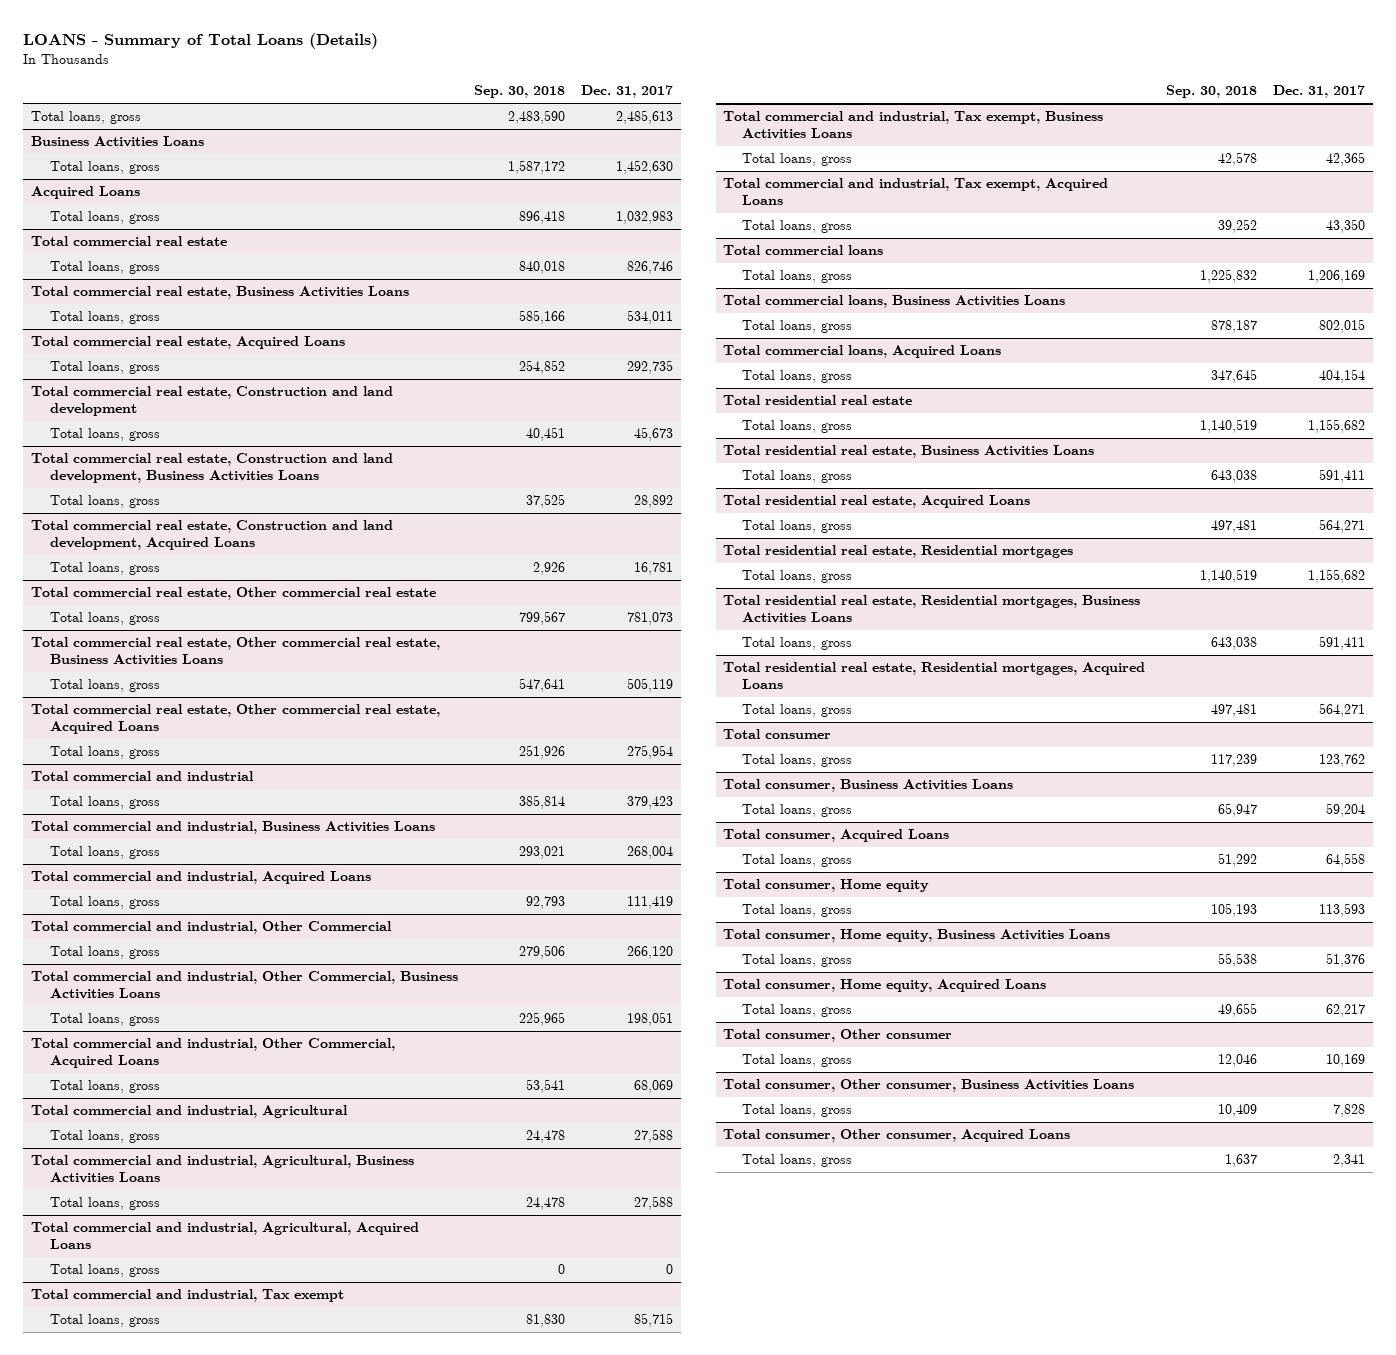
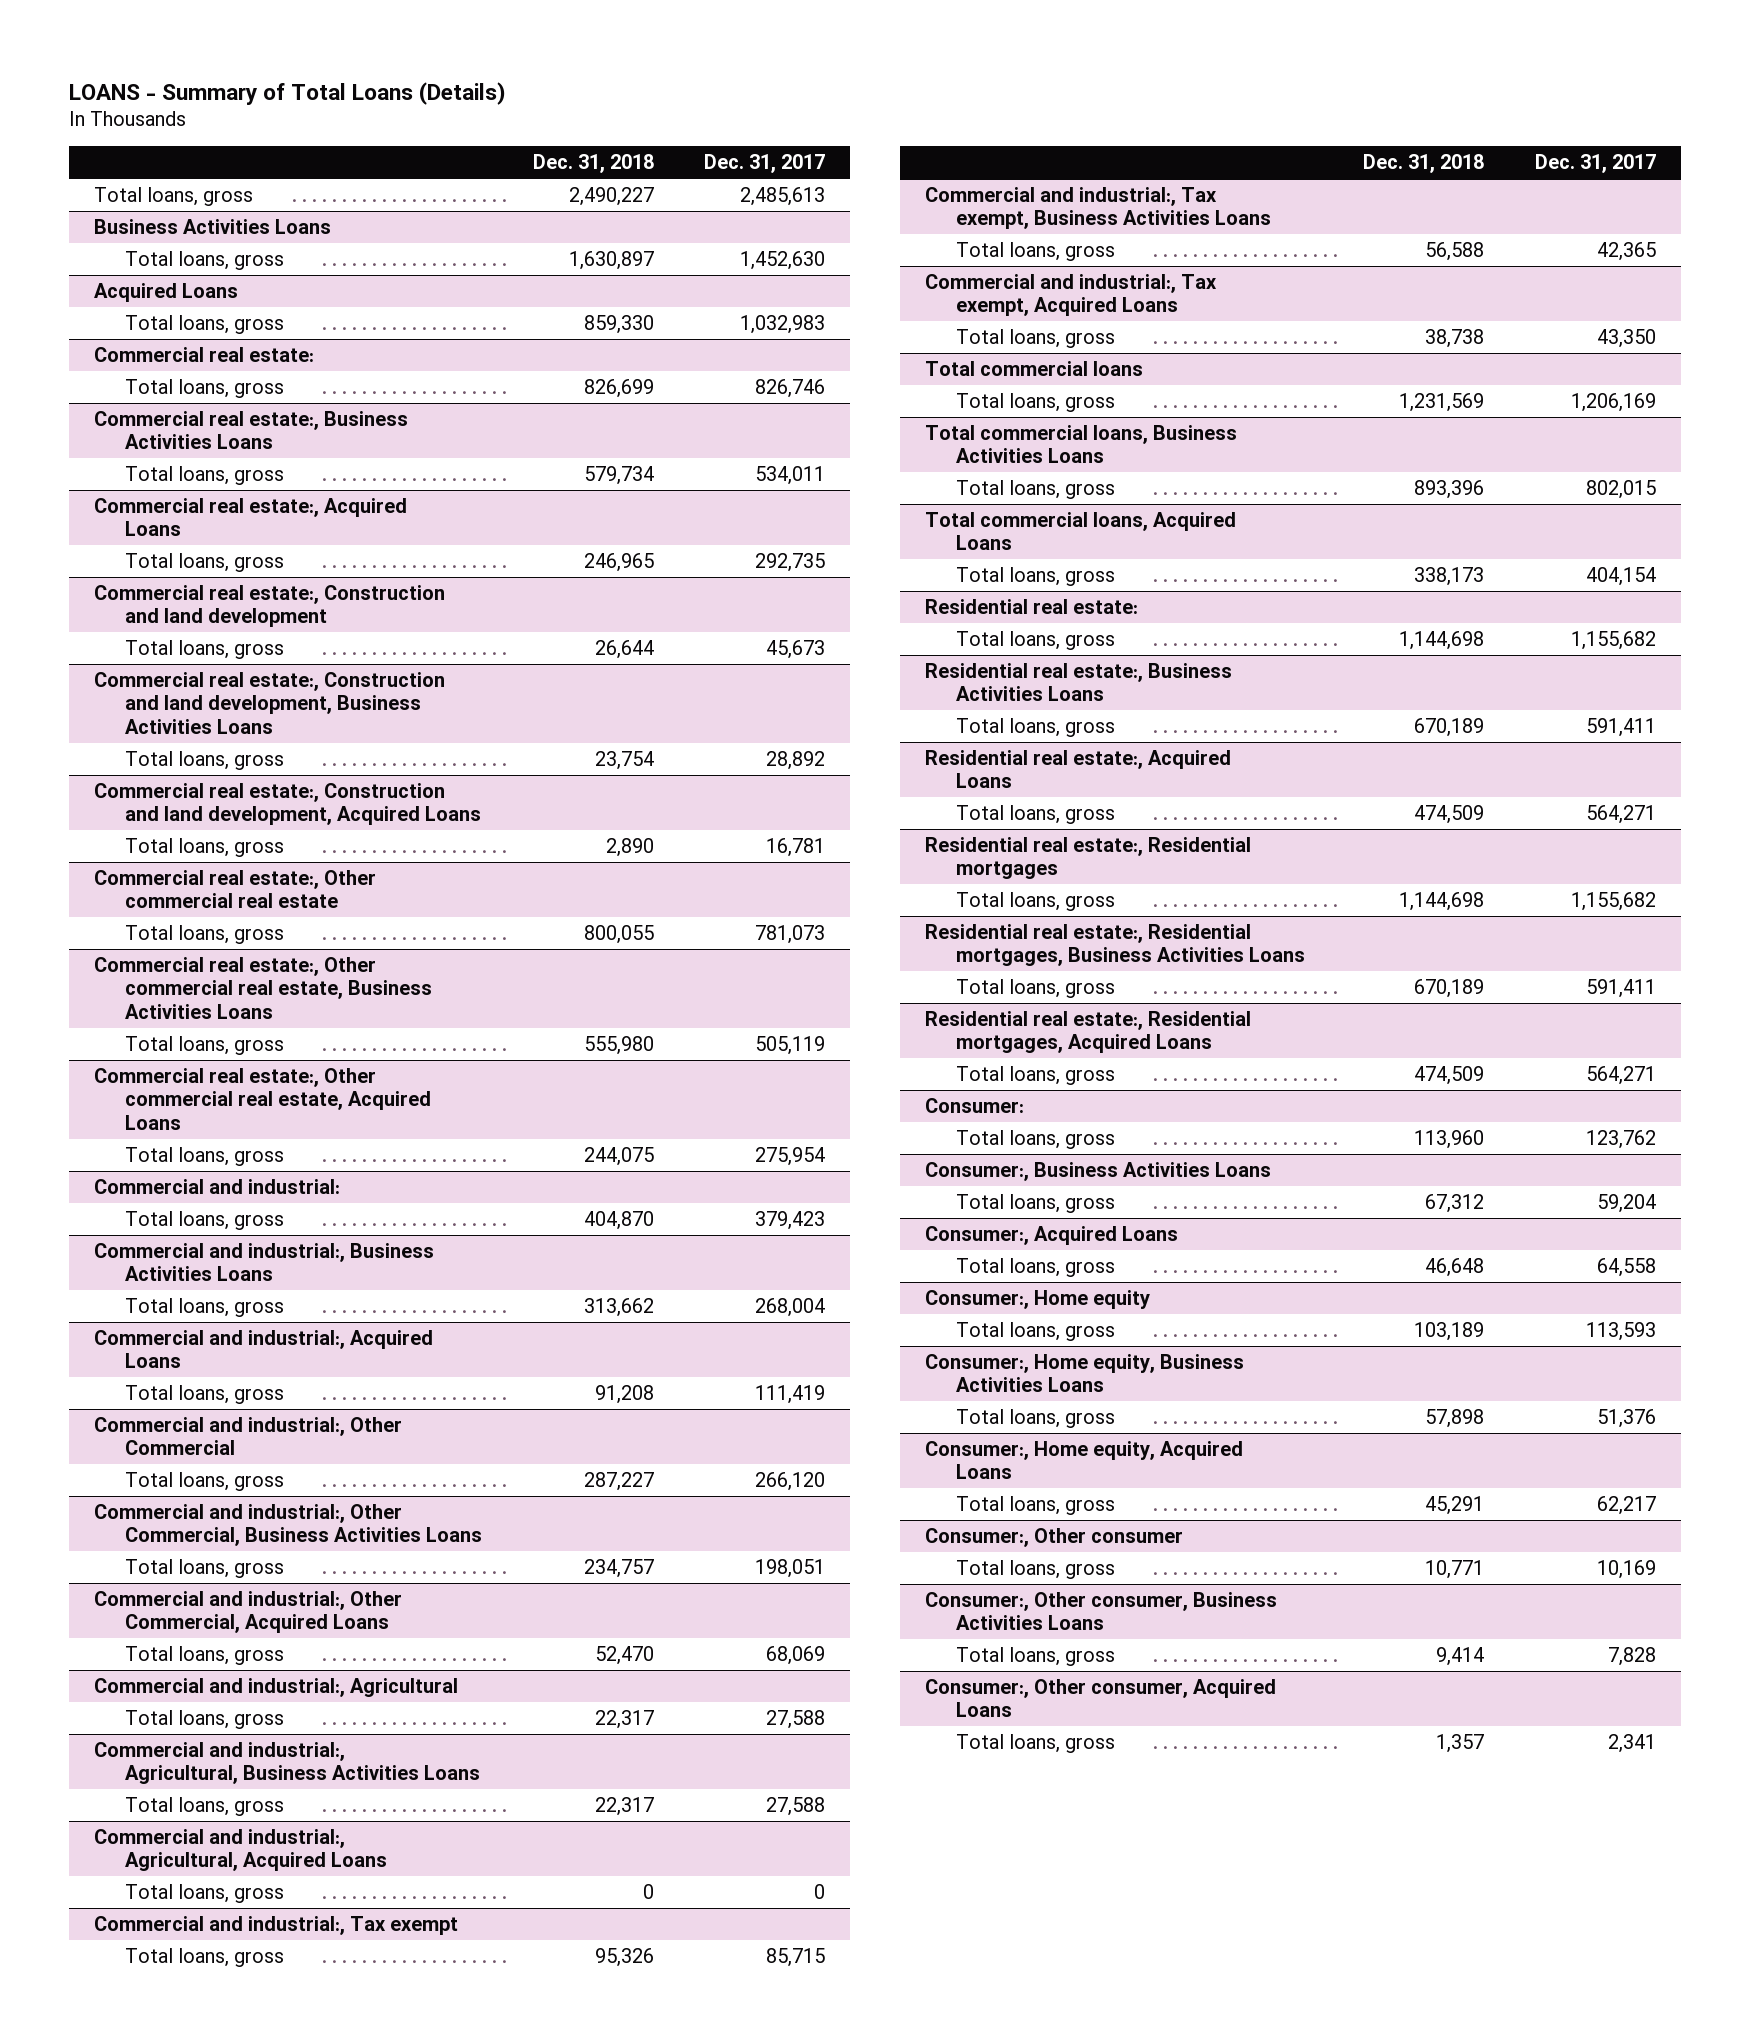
- | Sep. 30, 2018 | Dec. 31, 2017
+ | Dec. 31, 2018 | Dec. 31, 2017
- Total commercial real estate
+ Commercial real estate:
- Total commercial real estate, Business Activities Loans
+ Commercial real estate:, Business Activities Loans
- Total commercial real estate, Acquired Loans
+ Commercial real estate:, Acquired Loans
- Total commercial real estate, Construction and land development
+ Commercial real estate:, Construction and land development
- Total commercial real estate, Construction and land development, Business Activities Loans
+ Commercial real estate:, Construction and land development, Business Activities Loans
- Total commercial real estate, Construction and land development, Acquired Loans
+ Commercial real estate:, Construction and land development, Acquired Loans
- Total commercial real estate, Other commercial real estate
+ Commercial real estate:, Other commercial real estate
- Total commercial real estate, Other commercial real estate, Business Activities Loans
+ Commercial real estate:, Other commercial real estate, Business Activities Loans
- Total commercial real estate, Other commercial real estate, Acquired Loans
+ Commercial real estate:, Other commercial real estate, Acquired Loans
- Total commercial and industrial
+ Commercial and industrial:
- Total commercial and industrial, Business Activities Loans
+ Commercial and industrial:, Business Activities Loans
- Total commercial and industrial, Acquired Loans
+ Commercial and industrial:, Acquired Loans
- Total commercial and industrial, Other Commercial
+ Commercial and industrial:, Other Commercial
- Total commercial and industrial, Other Commercial, Business Activities Loans
+ Commercial and industrial:, Other Commercial, Business Activities Loans
- Total commercial and industrial, Other Commercial, Acquired Loans
+ Commercial and industrial:, Other Commercial, Acquired Loans
- Total commercial and industrial, Agricultural
+ Commercial and industrial:, Agricultural
- Total commercial and industrial, Agricultural, Business Activities Loans
+ Commercial and industrial:, Agricultural, Business Activities Loans
- Total commercial and industrial, Agricultural, Acquired Loans
+ Commercial and industrial:, Agricultural, Acquired Loans
- Total commercial and industrial, Tax exempt
+ Commercial and industrial:, Tax exempt
- Total commercial and industrial, Tax exempt, Business Activities Loans
+ Commercial and industrial:, Tax exempt, Business Activities Loans
- Total commercial and industrial, Tax exempt, Acquired Loans
+ Commercial and industrial:, Tax exempt, Acquired Loans
- Total residential real estate
+ Residential real estate:
- Total residential real estate, Business Activities Loans
+ Residential real estate:, Business Activities Loans
- Total residential real estate, Acquired Loans
+ Residential real estate:, Acquired Loans
- Total residential real estate, Residential mortgages
+ Residential real estate:, Residential mortgages
- Total residential real estate, Residential mortgages, Business Activities Loans
+ Residential real estate:, Residential mortgages, Business Activities Loans
- Total residential real estate, Residential mortgages, Acquired Loans
+ Residential real estate:, Residential mortgages, Acquired Loans
- Total consumer
+ Consumer:
- Total consumer, Business Activities Loans
+ Consumer:, Business Activities Loans
- Total consumer, Acquired Loans
+ Consumer:, Acquired Loans
- Total consumer, Home equity
+ Consumer:, Home equity
- Total consumer, Home equity, Business Activities Loans
+ Consumer:, Home equity, Business Activities Loans
- Total consumer, Home equity, Acquired Loans
+ Consumer:, Home equity, Acquired Loans
- Total consumer, Other consumer
+ Consumer:, Other consumer
- Total consumer, Other consumer, Business Activities Loans
+ Consumer:, Other consumer, Business Activities Loans
- Total consumer, Other consumer, Acquired Loans
+ Consumer:, Other consumer, Acquired Loans

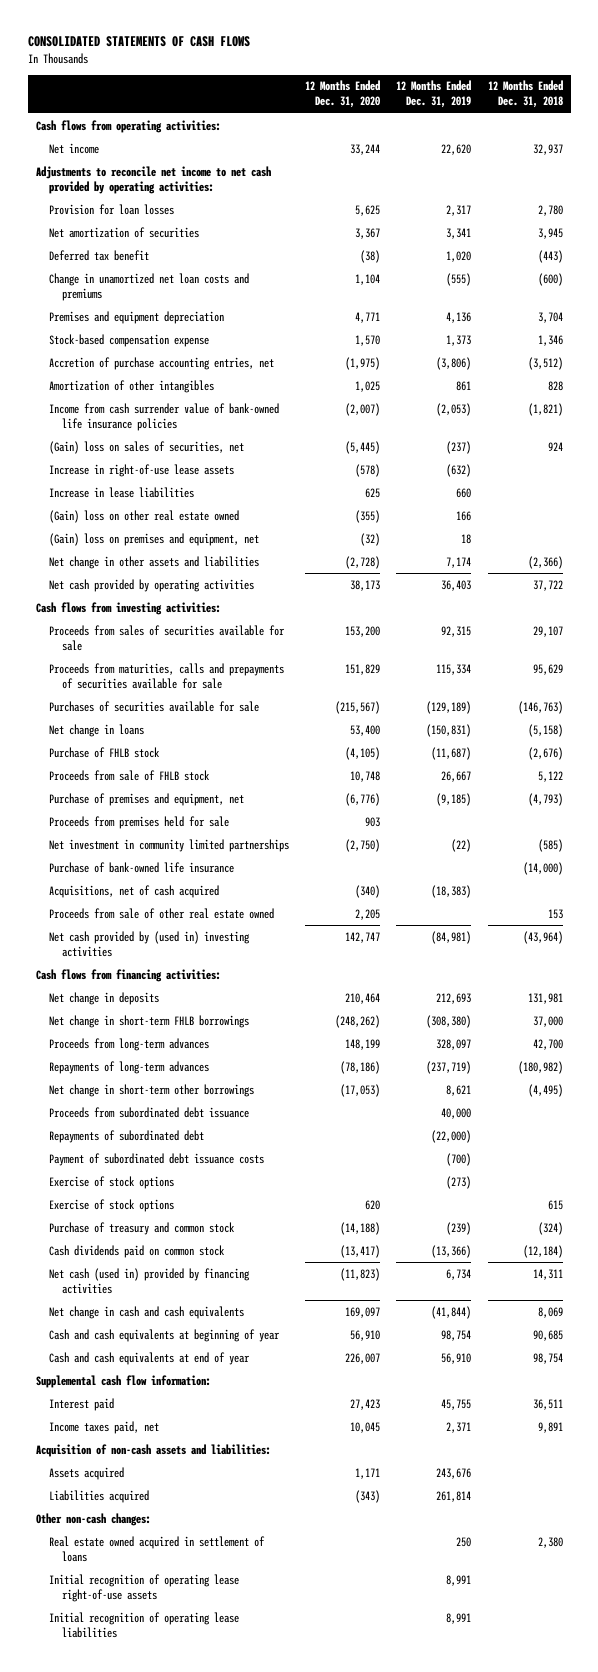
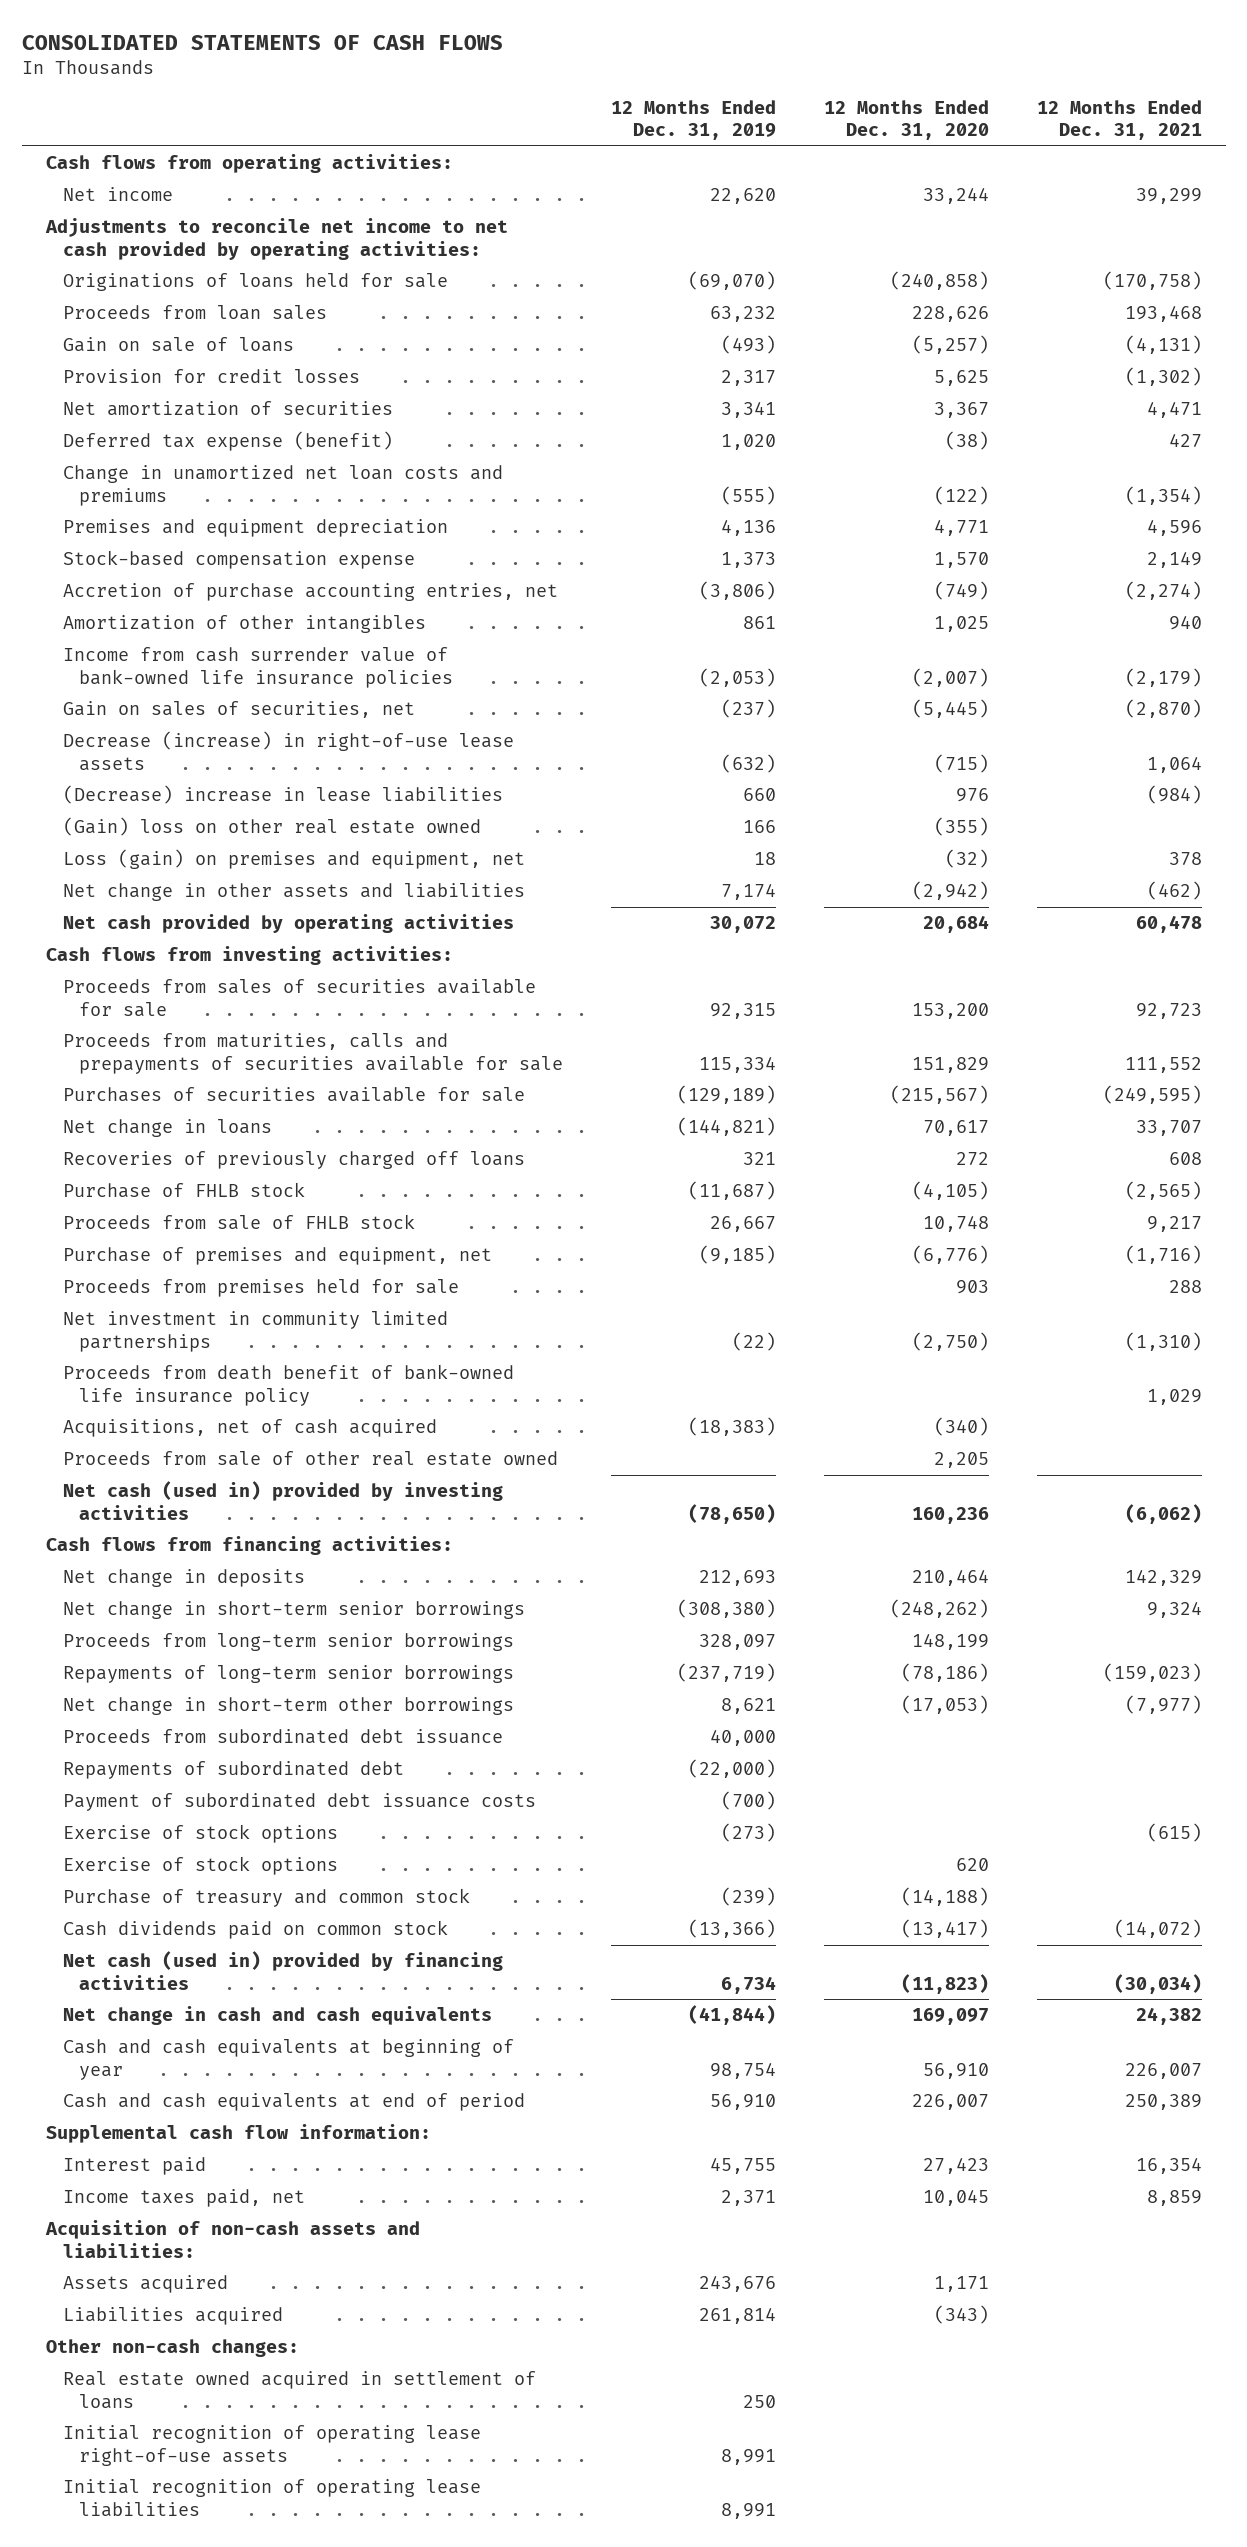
- | 12 Months Ended Dec. 31, 2020 | 12 Months Ended Dec. 31, 2019 | 12 Months Ended Dec. 31, 2018
+ | 12 Months Ended Dec. 31, 2019 | 12 Months Ended Dec. 31, 2020 | 12 Months Ended Dec. 31, 2021
- Provision for loan losses | 5,625 | 2,317 | 2,780
+ Originations of loans held for sale | (69,070) | (240,858) | (170,758)
+ Proceeds from loan sales | 63,232 | 228,626 | 193,468
+ Gain on sale of loans | (493) | (5,257) | (4,131)
+ Provision for credit losses | 2,317 | 5,625 | (1,302)
- Deferred tax benefit | (38) | 1,020 | (443)
- Change in unamortized net loan costs and premiums | 1,104 | (555) | (600)
+ Deferred tax expense (benefit) | 1,020 | (38) | 427
+ Change in unamortized net loan costs and premiums | (555) | (122) | (1,354)
- Accretion of purchase accounting entries, net | (1,975) | (3,806) | (3,512)
+ Accretion of purchase accounting entries, net | (3,806) | (749) | (2,274)
- (Gain) loss on sales of securities, net | (5,445) | (237) | 924
- Increase in right-of-use lease assets | (578) | (632) |
- Increase in lease liabilities | 625 | 660 |
+ Gain on sales of securities, net | (237) | (5,445) | (2,870)
+ Decrease (increase) in right-of-use lease assets | (632) | (715) | 1,064
+ (Decrease) increase in lease liabilities | 660 | 976 | (984)
- (Gain) loss on premises and equipment, net | (32) | 18 |
- Net change in other assets and liabilities | (2,728) | 7,174 | (2,366)
- Net cash provided by operating activities | 38,173 | 36,403 | 37,722
+ Loss (gain) on premises and equipment, net | 18 | (32) | 378
+ Net change in other assets and liabilities | 7,174 | (2,942) | (462)
+ Net cash provided by operating activities | 30,072 | 20,684 | 60,478
- Net change in loans | 53,400 | (150,831) | (5,158)
+ Net change in loans | (144,821) | 70,617 | 33,707
+ Recoveries of previously charged off loans | 321 | 272 | 608
- Purchase of bank-owned life insurance | | | (14,000)
+ Proceeds from death benefit of bank-owned life insurance policy | | | 1,029
- Net cash provided by (used in) investing activities | 142,747 | (84,981) | (43,964)
+ Net cash (used in) provided by investing activities | (78,650) | 160,236 | (6,062)
- Net change in short-term FHLB borrowings | (248,262) | (308,380) | 37,000
- Proceeds from long-term advances | 148,199 | 328,097 | 42,700
- Repayments of long-term advances | (78,186) | (237,719) | (180,982)
+ Net change in short-term senior borrowings | (308,380) | (248,262) | 9,324
+ Proceeds from long-term senior borrowings | 328,097 | 148,199 |
+ Repayments of long-term senior borrowings | (237,719) | (78,186) | (159,023)
- Cash and cash equivalents at end of year | 226,007 | 56,910 | 98,754
+ Cash and cash equivalents at end of period | 56,910 | 226,007 | 250,389

